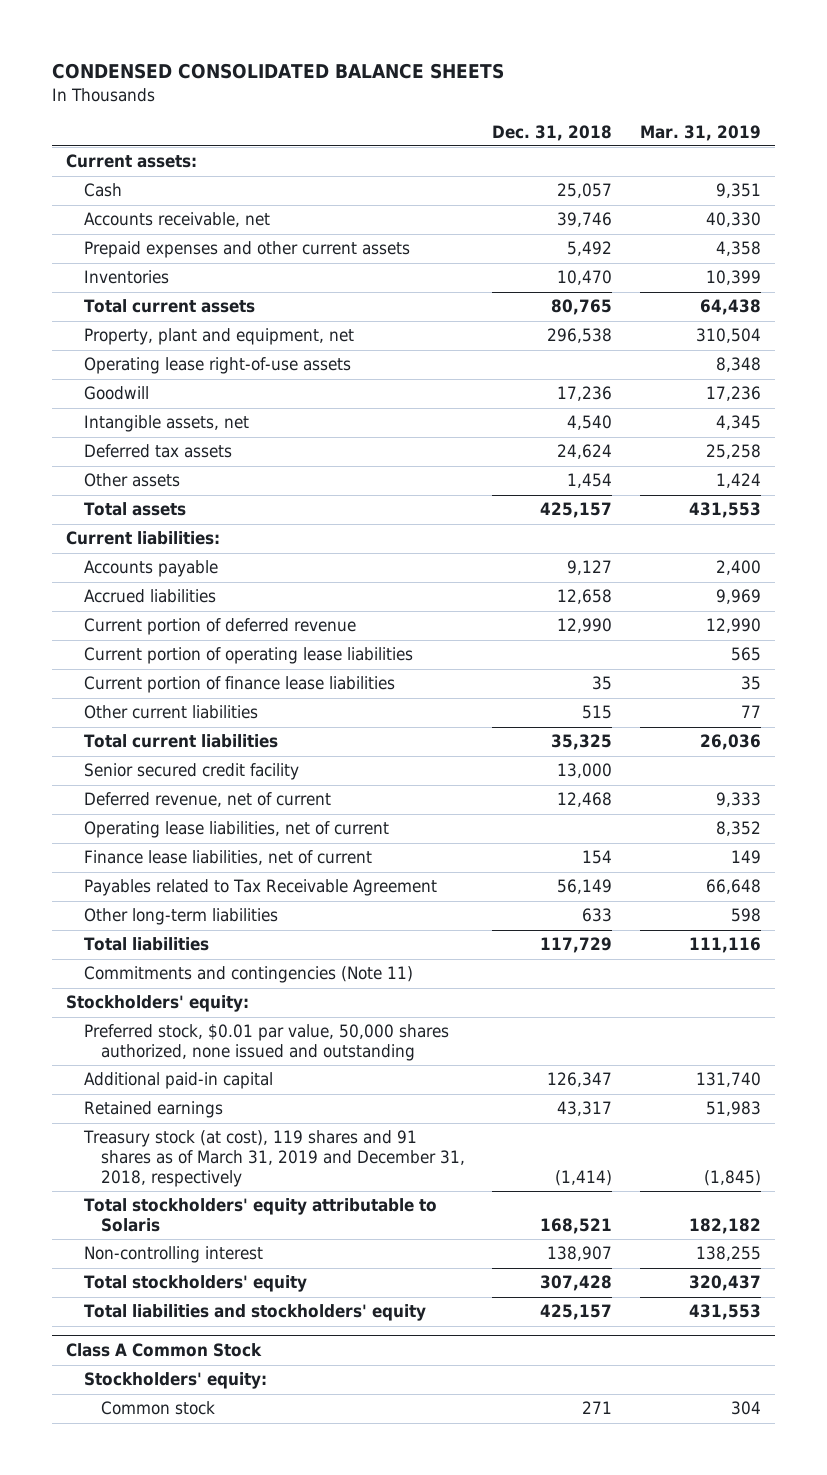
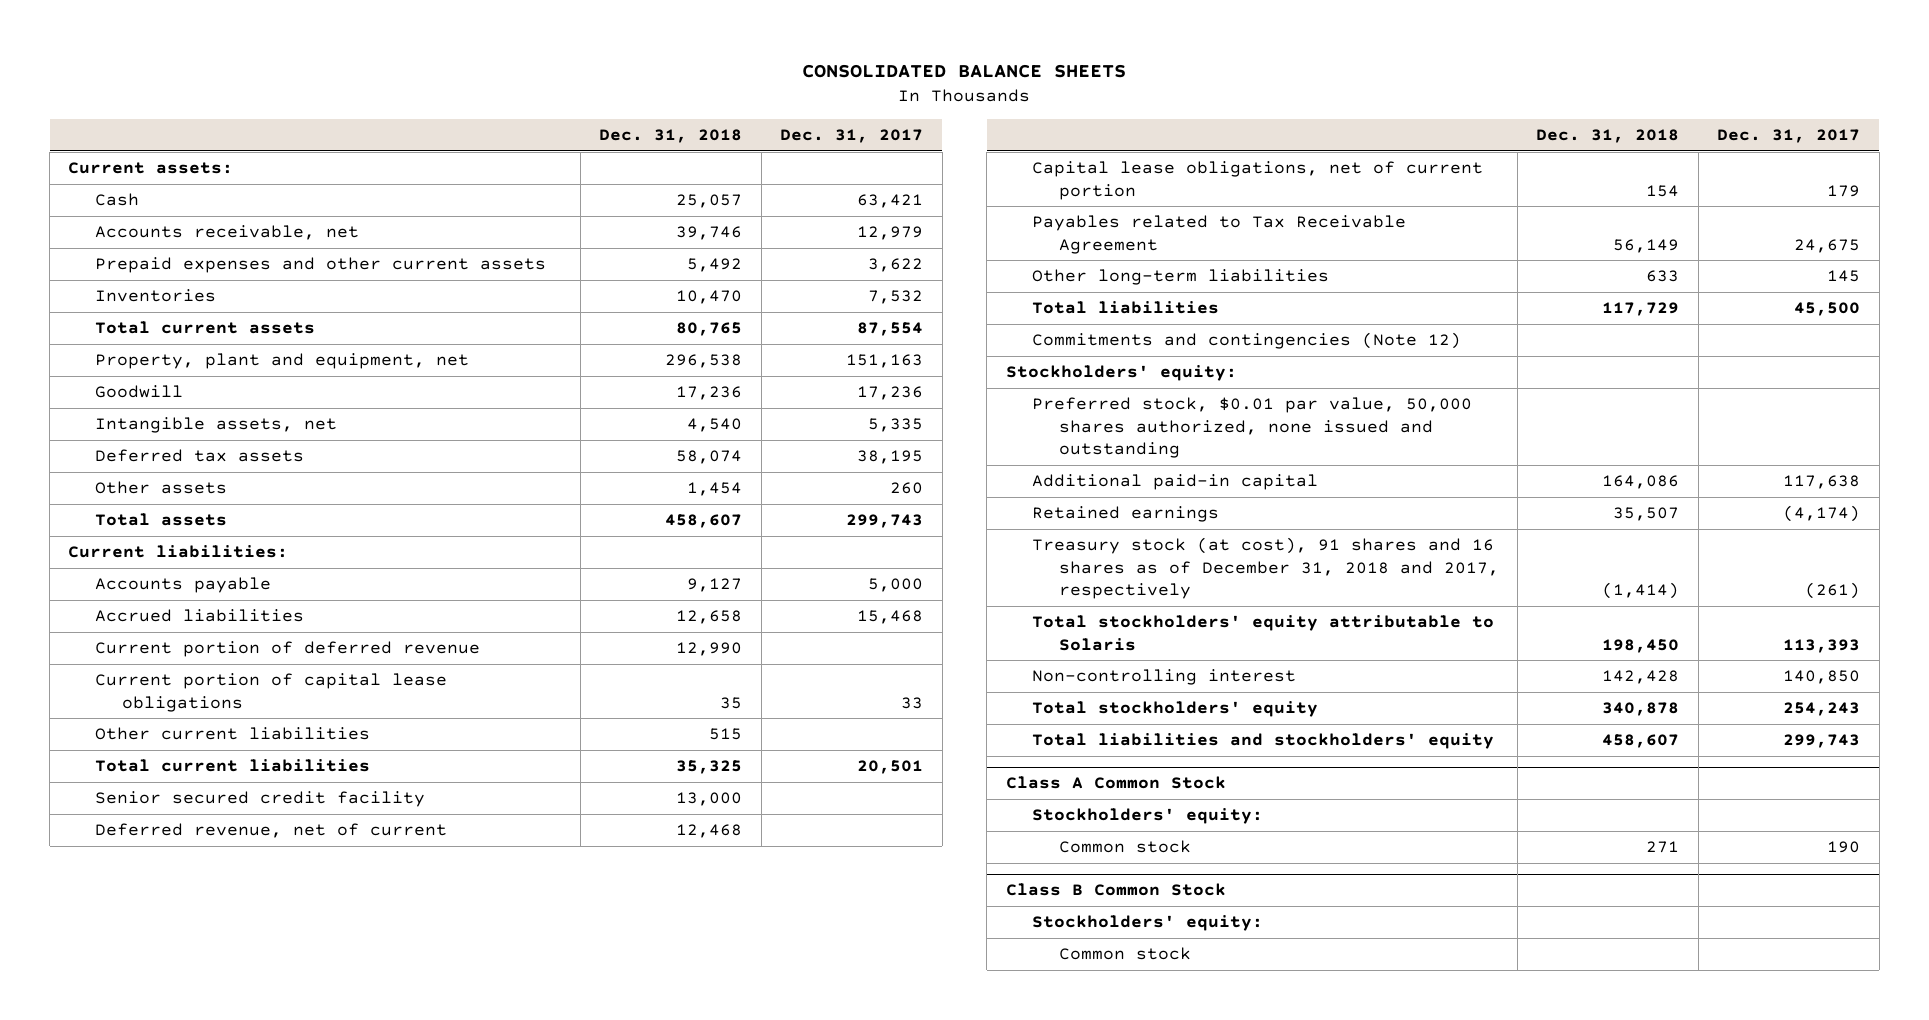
- CONDENSED CONSOLIDATED BALANCE SHEETS
+ CONSOLIDATED BALANCE SHEETS
- | Dec. 31, 2018 | Mar. 31, 2019
+ | Dec. 31, 2018 | Dec. 31, 2017
- Operating lease right-of-use assets | | 8,348
- Deferred tax assets | 24,624 | 25,258
+ Deferred tax assets | 58,074 | 38,195
- Total assets | 425,157 | 431,553
+ Total assets | 458,607 | 299,743
- Current portion of operating lease liabilities | | 565
- Current portion of finance lease liabilities | 35 | 35
+ Current portion of capital lease obligations | 35 | 33
- Operating lease liabilities, net of current | | 8,352
- Finance lease liabilities, net of current | 154 | 149
+ Capital lease obligations, net of current portion | 154 | 179
- Commitments and contingencies (Note 11)
+ Commitments and contingencies (Note 12)
- Additional paid-in capital | 126,347 | 131,740
- Retained earnings | 43,317 | 51,983
- Treasury stock (at cost), 119 shares and 91 shares as of March 31, 2019 and December 31, 2018, respectively | (1,414) | (1,845)
- Total stockholders' equity attributable to Solaris | 168,521 | 182,182
- Non-controlling interest | 138,907 | 138,255
- Total stockholders' equity | 307,428 | 320,437
- Total liabilities and stockholders' equity | 425,157 | 431,553
+ Additional paid-in capital | 164,086 | 117,638
+ Retained earnings | 35,507 | (4,174)
+ Treasury stock (at cost), 91 shares and 16 shares as of December 31, 2018 and 2017, respectively | (1,414) | (261)
+ Total stockholders' equity attributable to Solaris | 198,450 | 113,393
+ Non-controlling interest | 142,428 | 140,850
+ Total stockholders' equity | 340,878 | 254,243
+ Total liabilities and stockholders' equity | 458,607 | 299,743
+ Class B Common Stock
+ Stockholders' equity:
+ Common stock

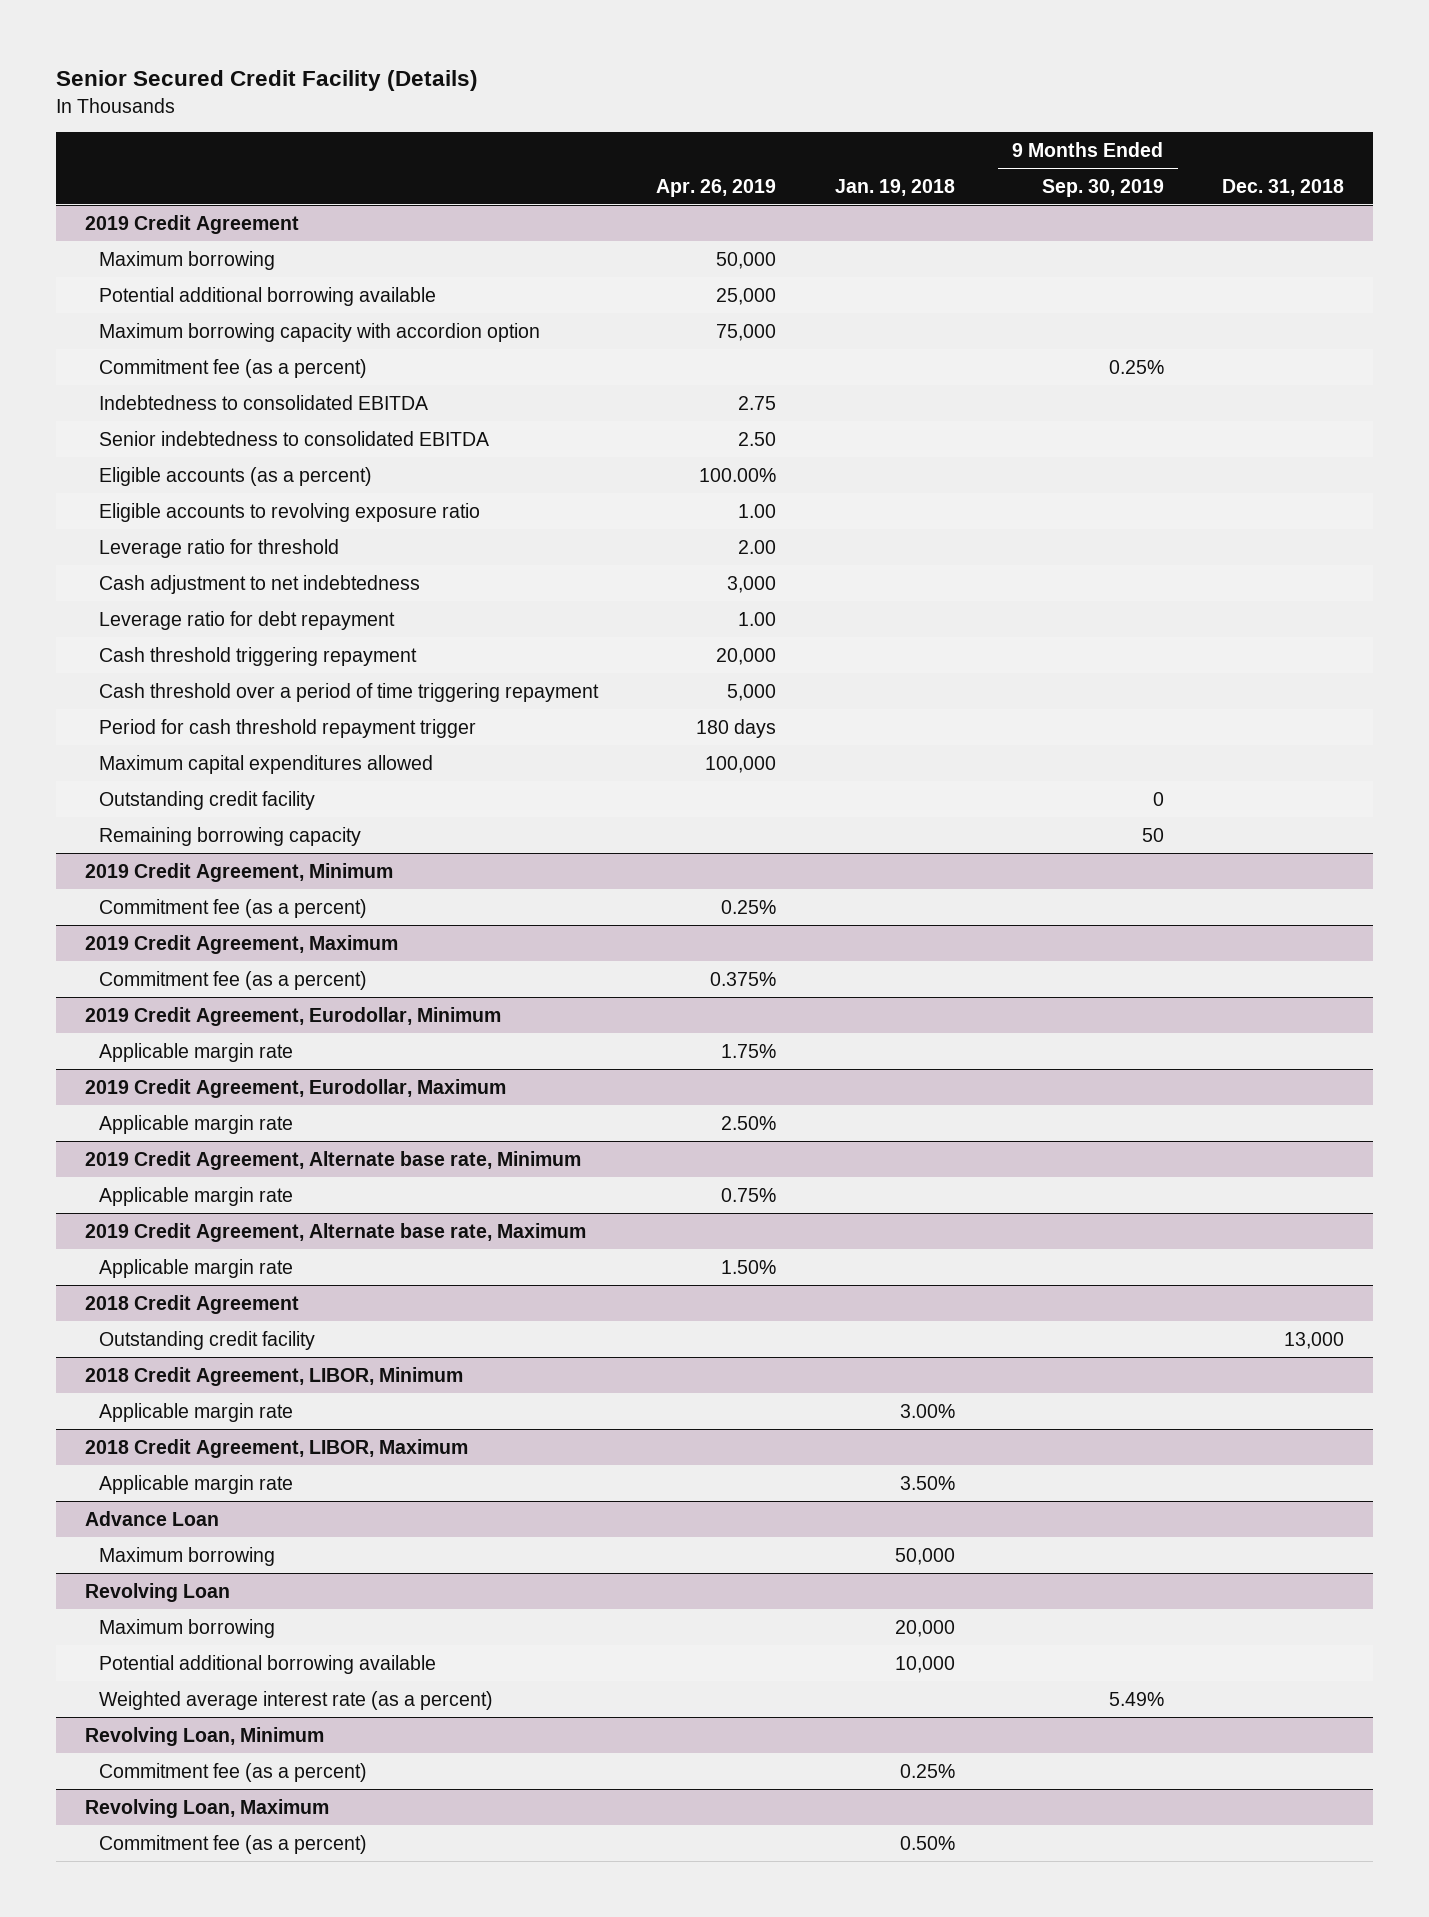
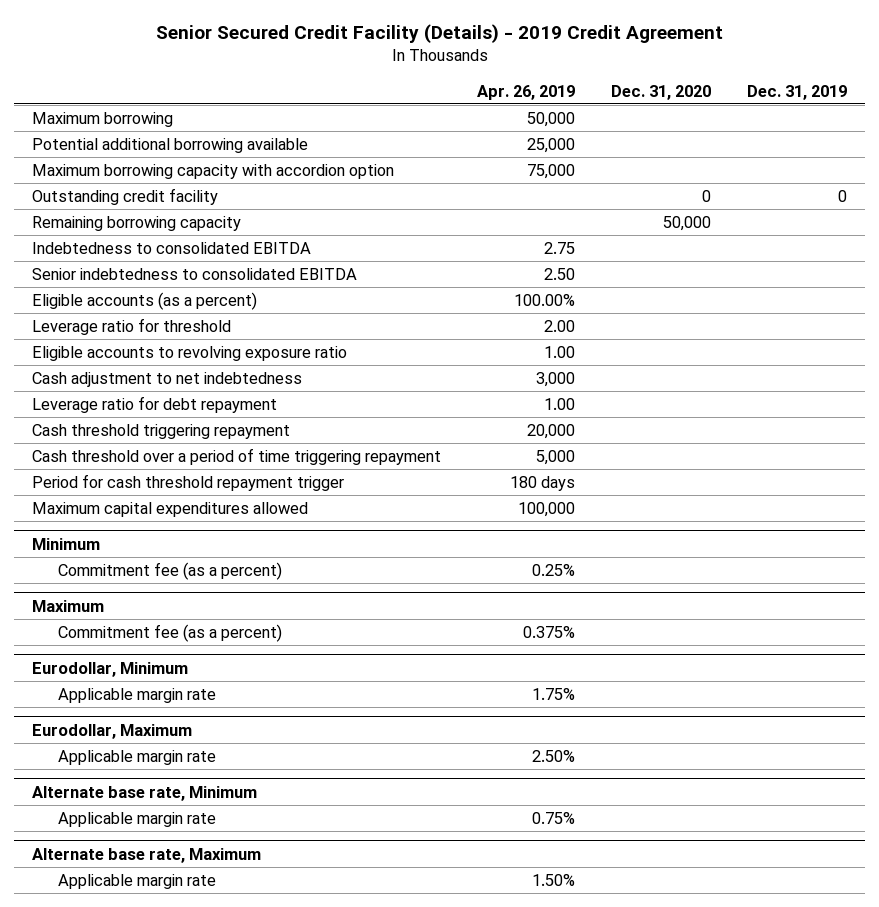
- Senior Secured Credit Facility (Details)
+ Senior Secured Credit Facility (Details) - 2019 Credit Agreement
- | Apr. 26, 2019 | Jan. 19, 2018 | 9 Months Ended Sep. 30, 2019 | Dec. 31, 2018
+ | Apr. 26, 2019 | Dec. 31, 2020 | Dec. 31, 2019
- 2019 Credit Agreement
- Commitment fee (as a percent) | | | 0.25% |
+ Outstanding credit facility | | 0 | 0
+ Remaining borrowing capacity | | 50,000 |
- Eligible accounts to revolving exposure ratio | 1.00 | | |
+ Eligible accounts to revolving exposure ratio | 1.00 | |
- Outstanding credit facility | | | 0 |
- Remaining borrowing capacity | | | 50 |
- 2019 Credit Agreement, Minimum
+ Minimum
- 2019 Credit Agreement, Maximum
+ Maximum
- 2019 Credit Agreement, Eurodollar, Minimum
+ Eurodollar, Minimum
- 2019 Credit Agreement, Eurodollar, Maximum
+ Eurodollar, Maximum
- 2019 Credit Agreement, Alternate base rate, Minimum
+ Alternate base rate, Minimum
- 2019 Credit Agreement, Alternate base rate, Maximum
+ Alternate base rate, Maximum
- 2018 Credit Agreement
- Outstanding credit facility | | | | 13,000
- 2018 Credit Agreement, LIBOR, Minimum
- Applicable margin rate | | 3.00% | |
- 2018 Credit Agreement, LIBOR, Maximum
- Applicable margin rate | | 3.50% | |
- Advance Loan
- Maximum borrowing | | 50,000 | |
- Revolving Loan
- Maximum borrowing | | 20,000 | |
- Potential additional borrowing available | | 10,000 | |
- Weighted average interest rate (as a percent) | | | 5.49% |
- Revolving Loan, Minimum
- Commitment fee (as a percent) | | 0.25% | |
- Revolving Loan, Maximum
- Commitment fee (as a percent) | | 0.50% | |

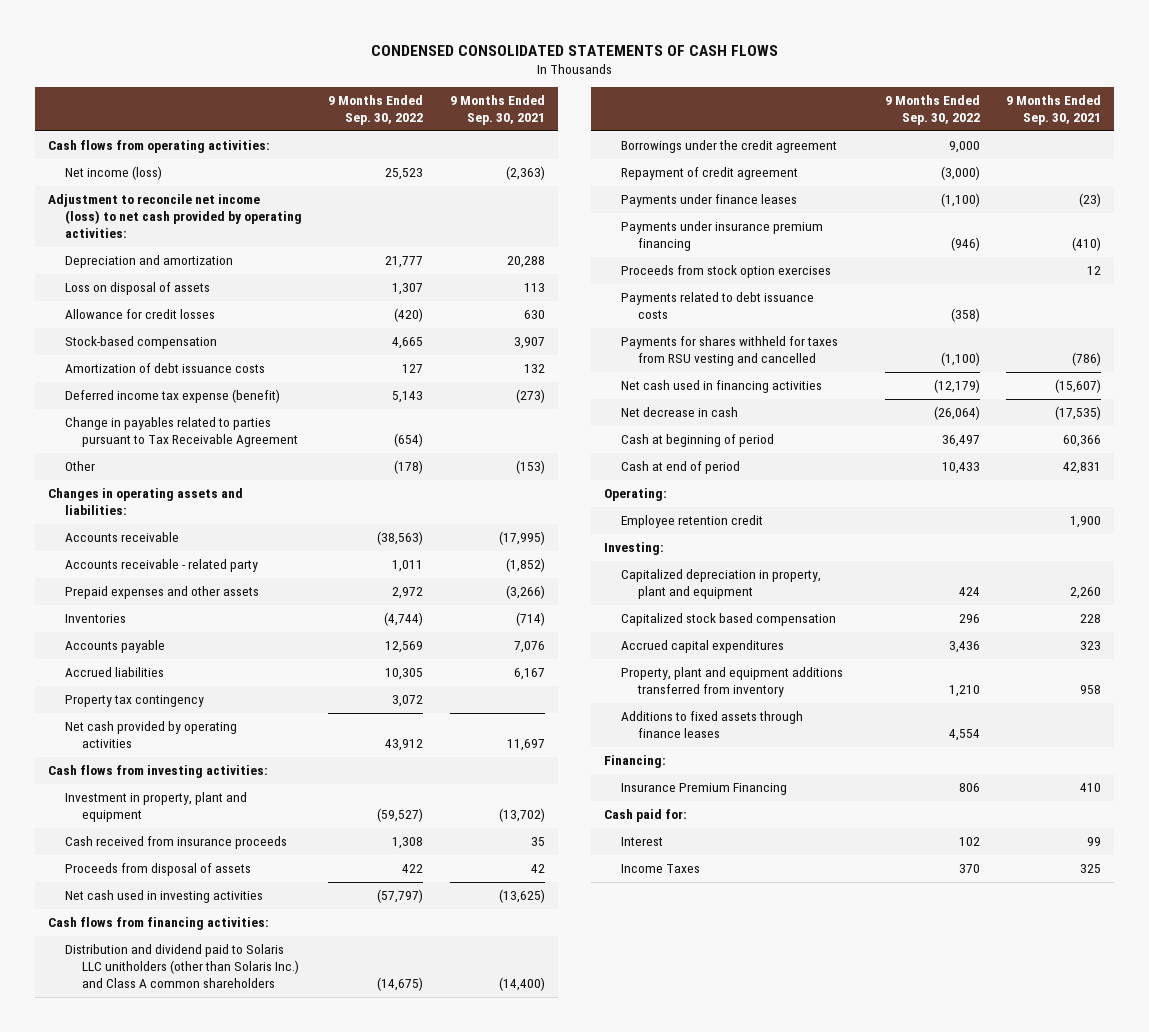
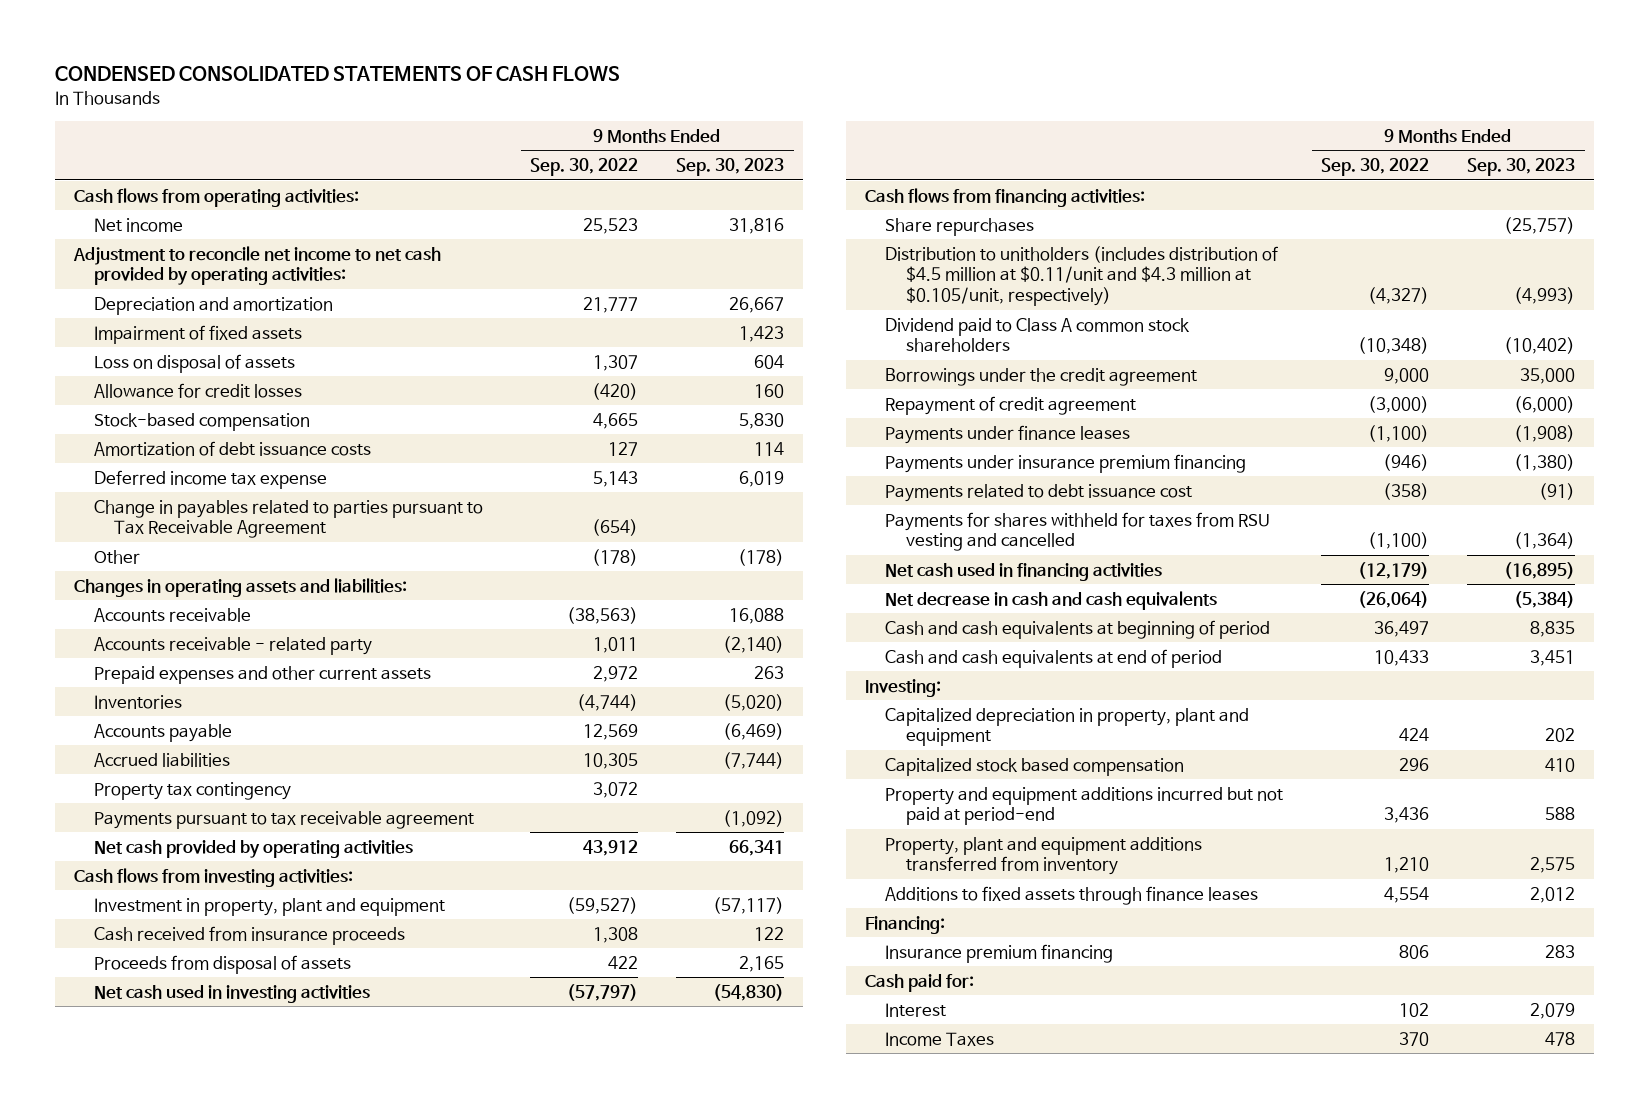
- | 9 Months Ended Sep. 30, 2022 | 9 Months Ended Sep. 30, 2021
+ | 9 Months Ended Sep. 30, 2022 | 9 Months Ended Sep. 30, 2023
- Net income (loss) | 25,523 | (2,363)
- Adjustment to reconcile net income (loss) to net cash provided by operating activities:
+ Net income | 25,523 | 31,816
+ Adjustment to reconcile net income to net cash provided by operating activities:
+ Impairment of fixed assets | | 1,423
- Deferred income tax expense (benefit) | 5,143 | (273)
+ Deferred income tax expense | 5,143 | 6,019
- Prepaid expenses and other assets | 2,972 | (3,266)
+ Prepaid expenses and other current assets | 2,972 | 263
+ Payments pursuant to tax receivable agreement | | (1,092)
- Distribution and dividend paid to Solaris LLC unitholders (other than Solaris Inc.) and Class A common shareholders | (14,675) | (14,400)
+ Share repurchases | | (25,757)
+ Distribution to unitholders (includes distribution of $4.5 million at $0.11/unit and $4.3 million at $0.105/unit, respectively) | (4,327) | (4,993)
+ Dividend paid to Class A common stock shareholders | (10,348) | (10,402)
- Proceeds from stock option exercises | | 12
- Payments related to debt issuance costs | (358) |
+ Payments related to debt issuance cost | (358) | (91)
- Net decrease in cash | (26,064) | (17,535)
- Cash at beginning of period | 36,497 | 60,366
- Cash at end of period | 10,433 | 42,831
- Operating:
- Employee retention credit | | 1,900
+ Net decrease in cash and cash equivalents | (26,064) | (5,384)
+ Cash and cash equivalents at beginning of period | 36,497 | 8,835
+ Cash and cash equivalents at end of period | 10,433 | 3,451
- Accrued capital expenditures | 3,436 | 323
+ Property and equipment additions incurred but not paid at period-end | 3,436 | 588
- Insurance Premium Financing | 806 | 410
+ Insurance premium financing | 806 | 283

